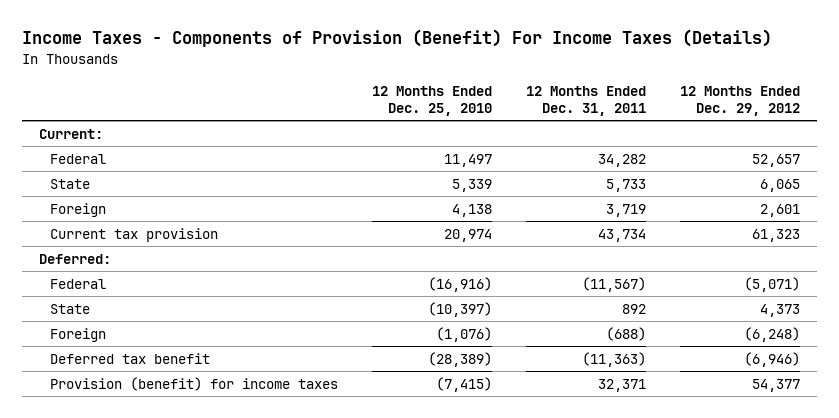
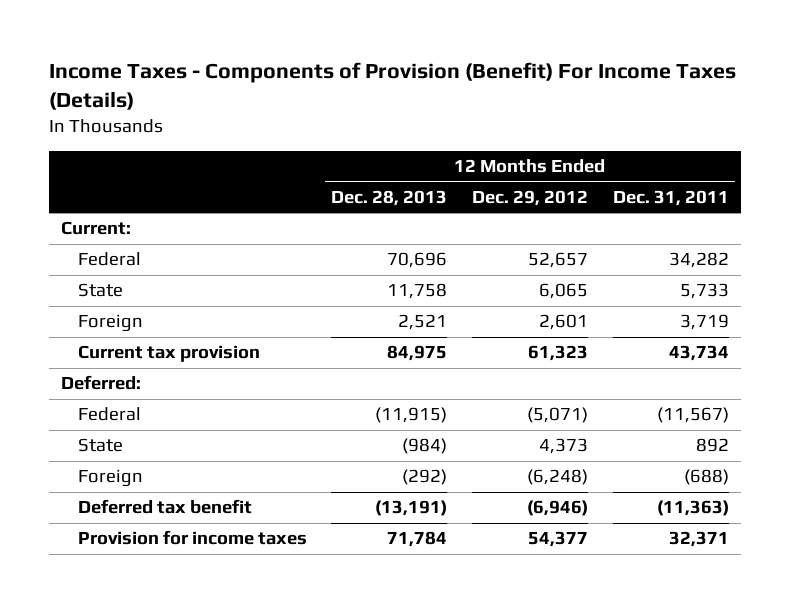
- | 12 Months Ended Dec. 25, 2010 | 12 Months Ended Dec. 31, 2011 | 12 Months Ended Dec. 29, 2012
+ | 12 Months Ended Dec. 28, 2013 | 12 Months Ended Dec. 29, 2012 | 12 Months Ended Dec. 31, 2011
- Provision (benefit) for income taxes | (7,415) | 32,371 | 54,377
+ Provision for income taxes | 71,784 | 54,377 | 32,371

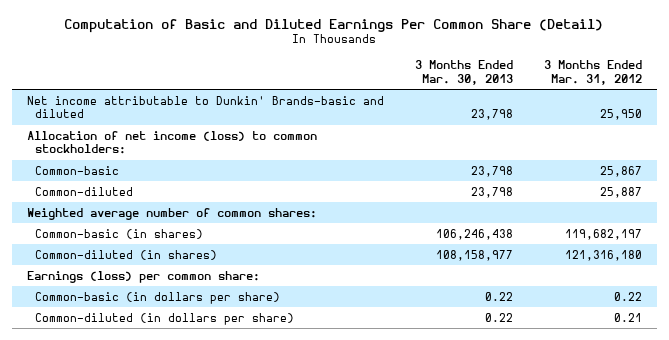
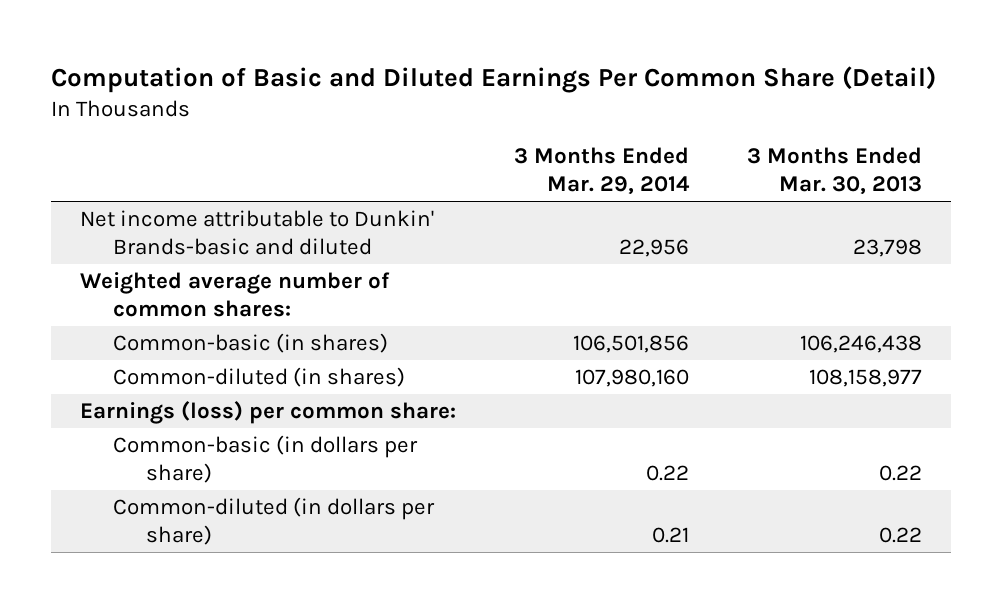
- | 3 Months Ended Mar. 30, 2013 | 3 Months Ended Mar. 31, 2012
+ | 3 Months Ended Mar. 29, 2014 | 3 Months Ended Mar. 30, 2013
- Allocation of net income (loss) to common stockholders:
- Common-basic | 23,798 | 25,867
- Common-diluted | 23,798 | 25,887

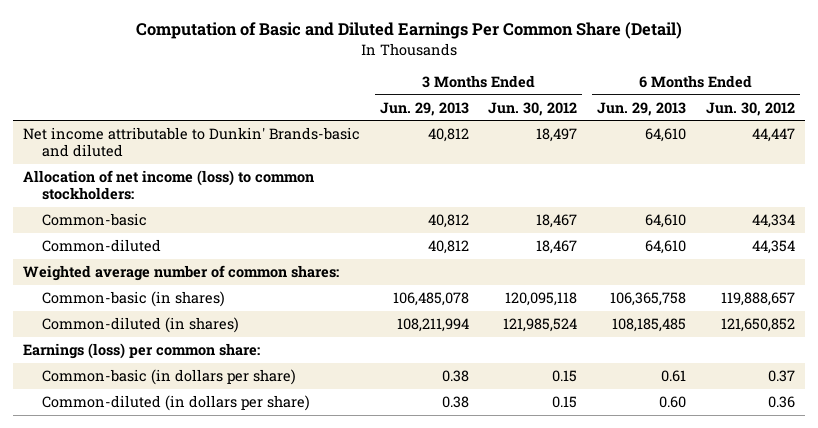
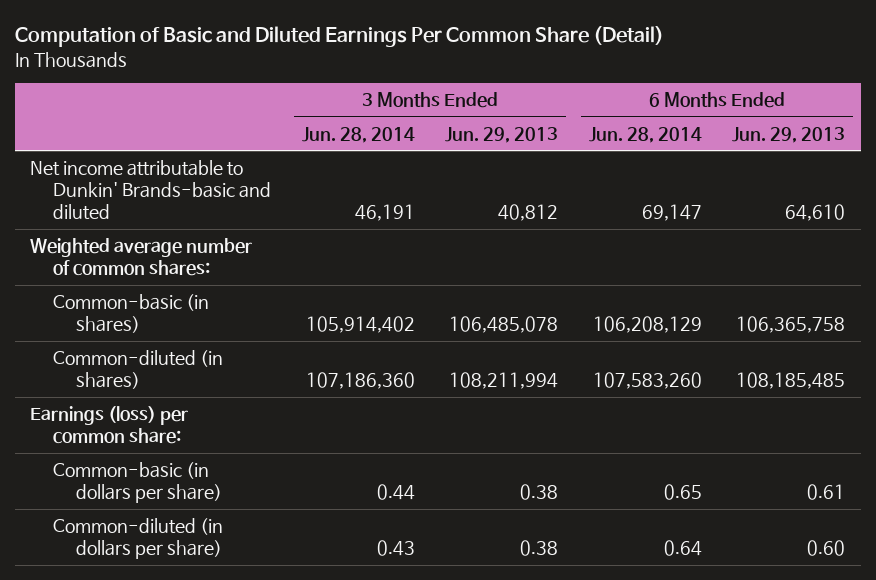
- | 3 Months Ended Jun. 29, 2013 | 3 Months Ended Jun. 30, 2012 | 6 Months Ended Jun. 29, 2013 | 6 Months Ended Jun. 30, 2012
+ | 3 Months Ended Jun. 28, 2014 | 3 Months Ended Jun. 29, 2013 | 6 Months Ended Jun. 28, 2014 | 6 Months Ended Jun. 29, 2013
- Allocation of net income (loss) to common stockholders:
- Common-basic | 40,812 | 18,467 | 64,610 | 44,334
- Common-diluted | 40,812 | 18,467 | 64,610 | 44,354

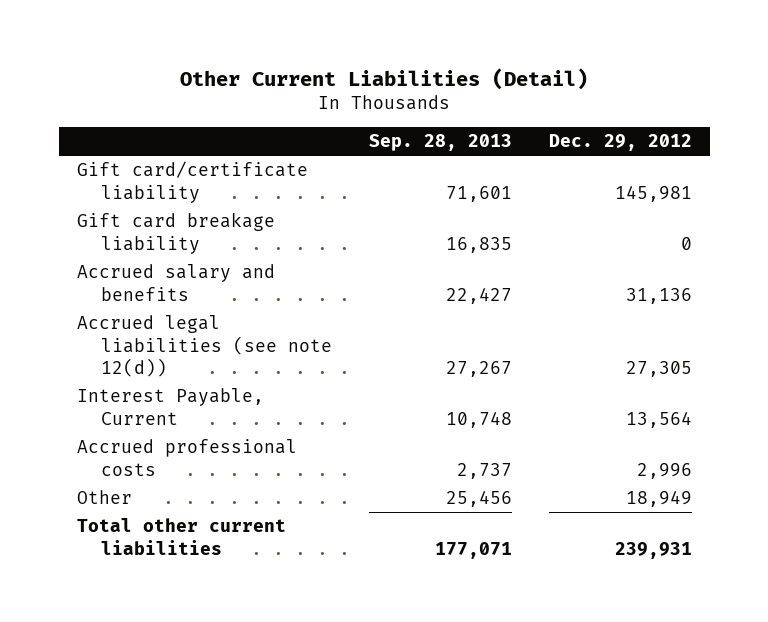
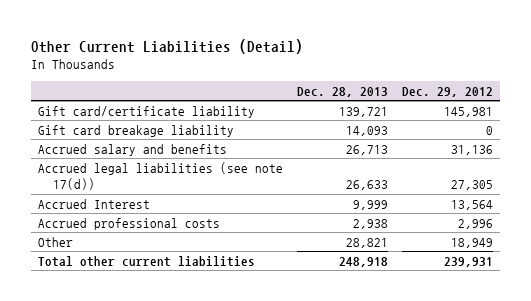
- | Sep. 28, 2013 | Dec. 29, 2012
+ | Dec. 28, 2013 | Dec. 29, 2012
- Accrued legal liabilities (see note 12(d)) | 27,267 | 27,305
- Interest Payable, Current | 10,748 | 13,564
+ Accrued legal liabilities (see note 17(d)) | 26,633 | 27,305
+ Accrued Interest | 9,999 | 13,564

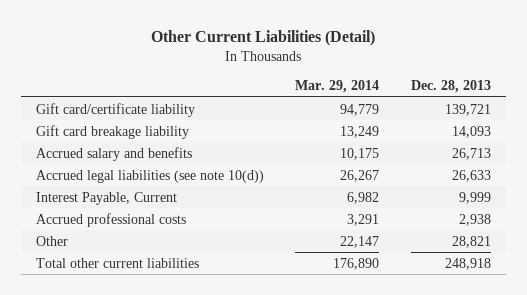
- | Dec. 28, 2013 | Dec. 29, 2012
+ | Mar. 29, 2014 | Dec. 28, 2013
- Accrued legal liabilities (see note 17(d)) | 26,633 | 27,305
- Accrued Interest | 9,999 | 13,564
+ Accrued legal liabilities (see note 10(d)) | 26,267 | 26,633
+ Interest Payable, Current | 6,982 | 9,999

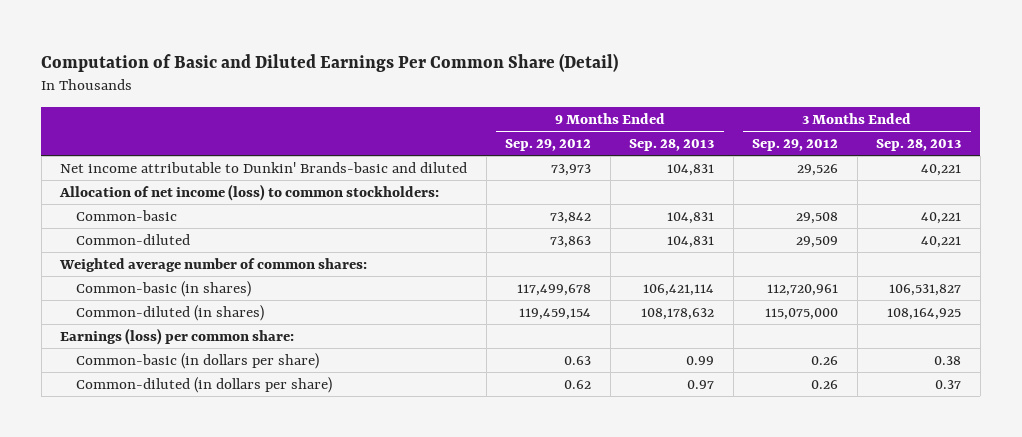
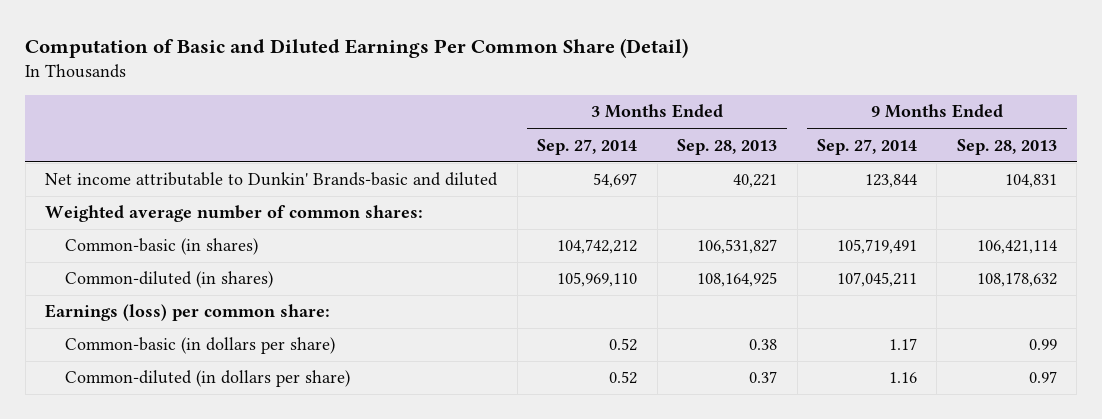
- | 9 Months Ended Sep. 29, 2012 | 9 Months Ended Sep. 28, 2013 | 3 Months Ended Sep. 29, 2012 | 3 Months Ended Sep. 28, 2013
+ | 3 Months Ended Sep. 27, 2014 | 3 Months Ended Sep. 28, 2013 | 9 Months Ended Sep. 27, 2014 | 9 Months Ended Sep. 28, 2013
- Allocation of net income (loss) to common stockholders:
- Common-basic | 73,842 | 104,831 | 29,508 | 40,221
- Common-diluted | 73,863 | 104,831 | 29,509 | 40,221

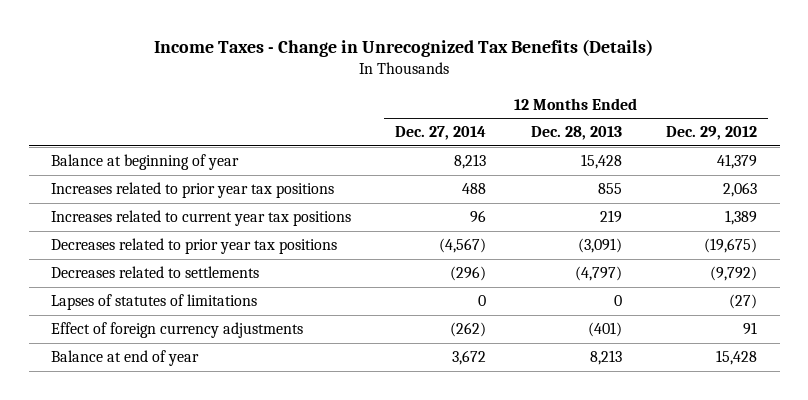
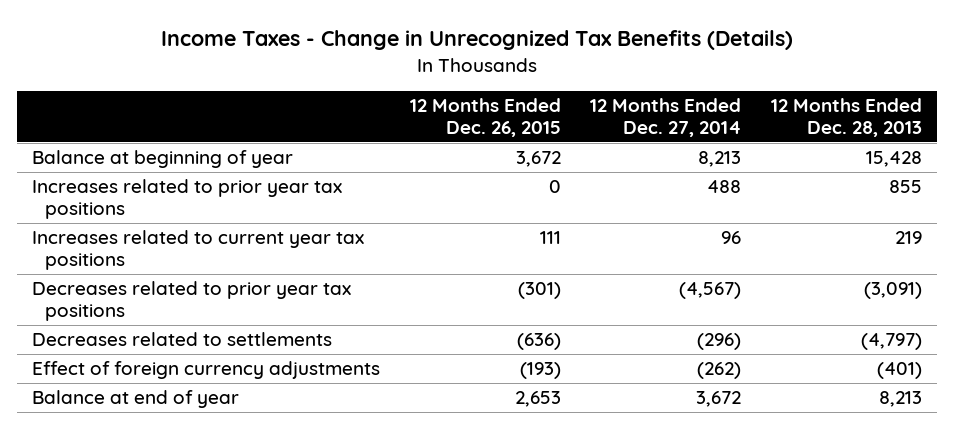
- | 12 Months Ended Dec. 27, 2014 | 12 Months Ended Dec. 28, 2013 | 12 Months Ended Dec. 29, 2012
+ | 12 Months Ended Dec. 26, 2015 | 12 Months Ended Dec. 27, 2014 | 12 Months Ended Dec. 28, 2013
- Lapses of statutes of limitations | 0 | 0 | (27)

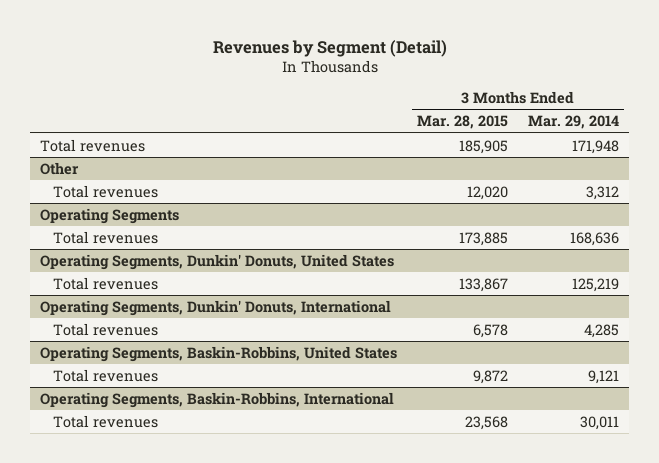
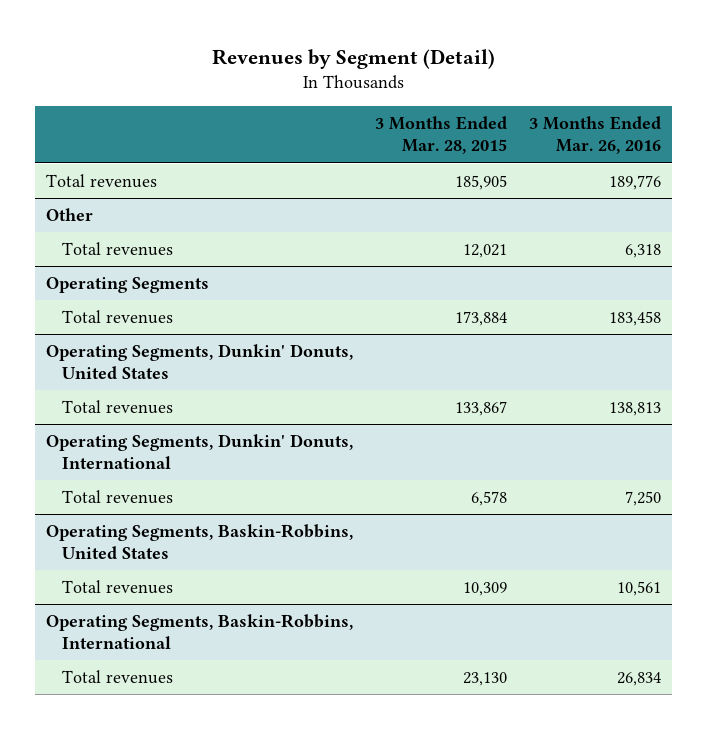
- | 3 Months Ended Mar. 28, 2015 | 3 Months Ended Mar. 29, 2014
+ | 3 Months Ended Mar. 28, 2015 | 3 Months Ended Mar. 26, 2016
@ Other
- Total revenues | 12,020 | 3,312
+ Total revenues | 12,021 | 6,318
@ Operating Segments
- Total revenues | 173,885 | 168,636
+ Total revenues | 173,884 | 183,458
@ Operating Segments, Baskin-Robbins, United States
- Total revenues | 9,872 | 9,121
+ Total revenues | 10,309 | 10,561
@ Operating Segments, Baskin-Robbins, International
- Total revenues | 23,568 | 30,011
+ Total revenues | 23,130 | 26,834

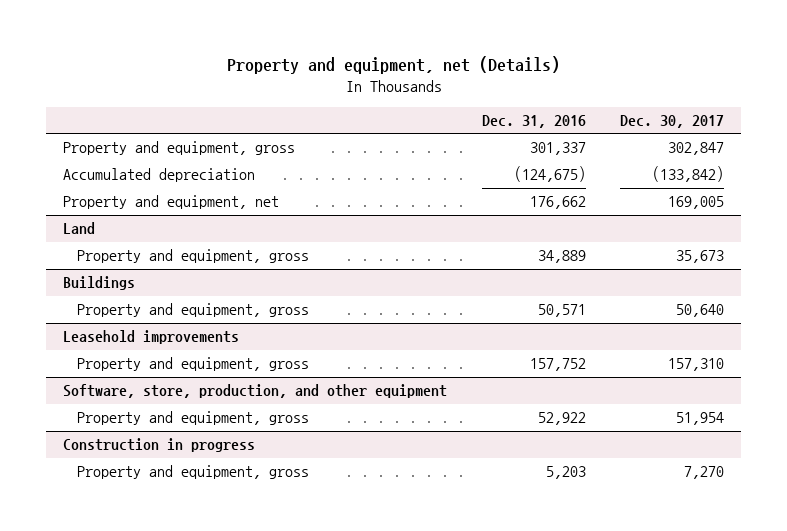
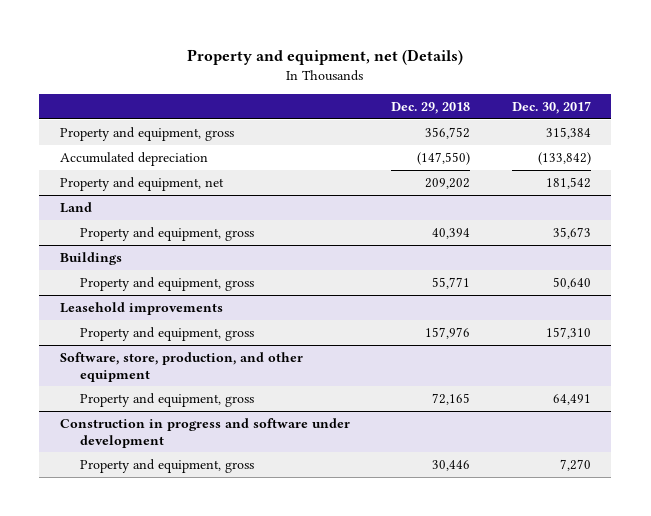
- | Dec. 31, 2016 | Dec. 30, 2017
+ | Dec. 29, 2018 | Dec. 30, 2017
- Property and equipment, gross | 301,337 | 302,847
+ Property and equipment, gross | 356,752 | 315,384
- Property and equipment, net | 176,662 | 169,005
+ Property and equipment, net | 209,202 | 181,542
@ Software, store, production, and other equipment
- Property and equipment, gross | 52,922 | 51,954
- Construction in progress
@ Software, store, production, and other equipment
+ Property and equipment, gross | 72,165 | 64,491
+ Construction in progress and software under development

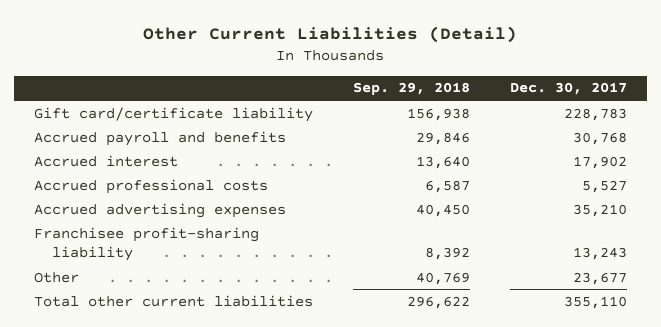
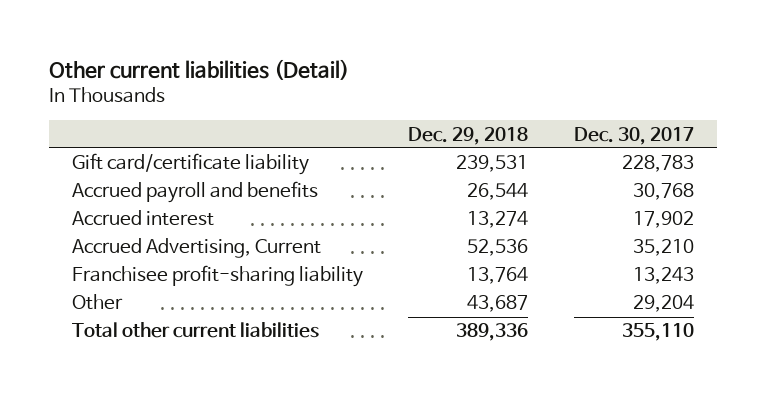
- Other Current Liabilities (Detail)
+ Other current liabilities (Detail)
- | Sep. 29, 2018 | Dec. 30, 2017
+ | Dec. 29, 2018 | Dec. 30, 2017
- Accrued professional costs | 6,587 | 5,527
- Accrued advertising expenses | 40,450 | 35,210
+ Accrued Advertising, Current | 52,536 | 35,210
- Other | 40,769 | 23,677
+ Other | 43,687 | 29,204

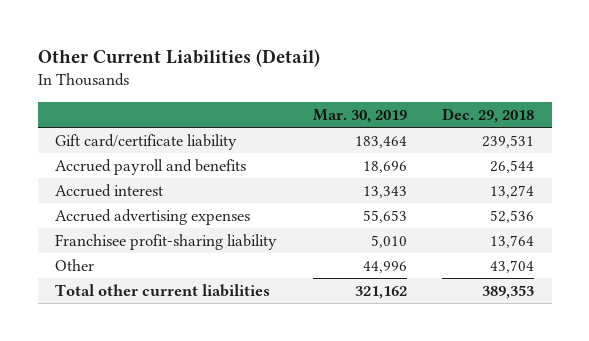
- Other current liabilities (Detail)
+ Other Current Liabilities (Detail)
- | Dec. 29, 2018 | Dec. 30, 2017
+ | Mar. 30, 2019 | Dec. 29, 2018
- Accrued Advertising, Current | 52,536 | 35,210
+ Accrued advertising expenses | 55,653 | 52,536
- Other | 43,687 | 29,204
- Total other current liabilities | 389,336 | 355,110
+ Other | 44,996 | 43,704
+ Total other current liabilities | 321,162 | 389,353

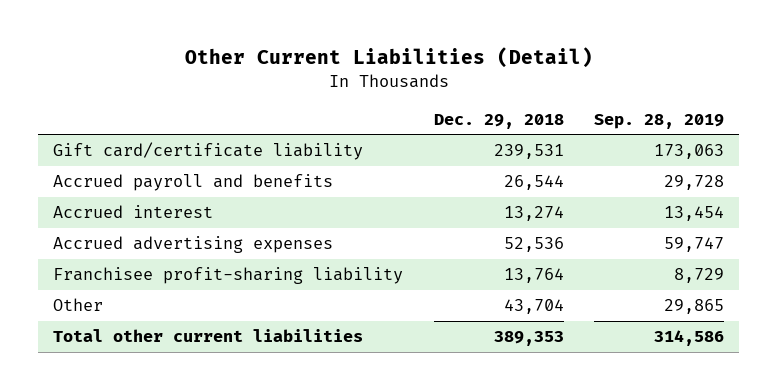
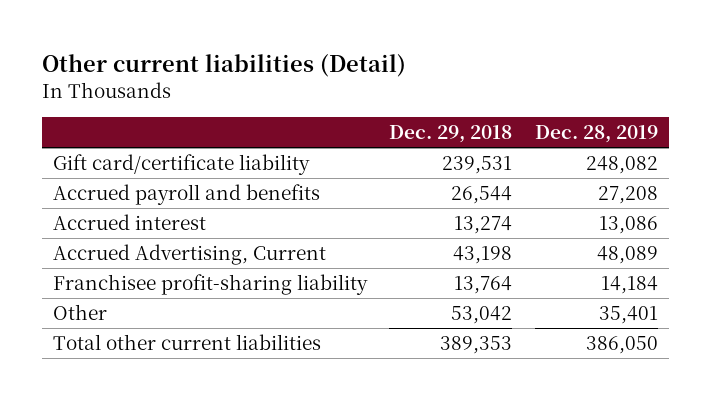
- Other Current Liabilities (Detail)
+ Other current liabilities (Detail)
- | Dec. 29, 2018 | Sep. 28, 2019
+ | Dec. 29, 2018 | Dec. 28, 2019
- Accrued advertising expenses | 52,536 | 59,747
+ Accrued Advertising, Current | 43,198 | 48,089
- Other | 43,704 | 29,865
+ Other | 53,042 | 35,401

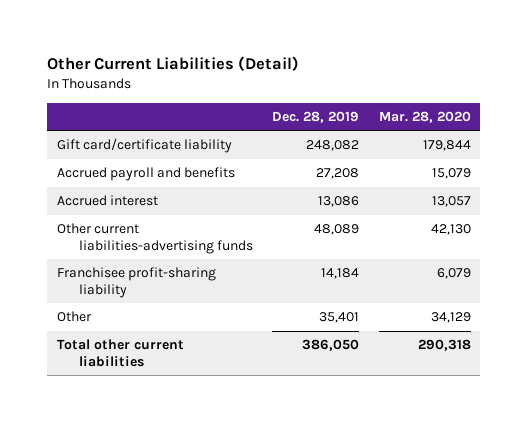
- Other current liabilities (Detail)
+ Other Current Liabilities (Detail)
- | Dec. 29, 2018 | Dec. 28, 2019
+ | Dec. 28, 2019 | Mar. 28, 2020
- Accrued Advertising, Current | 43,198 | 48,089
+ Other current liabilities-advertising funds | 48,089 | 42,130

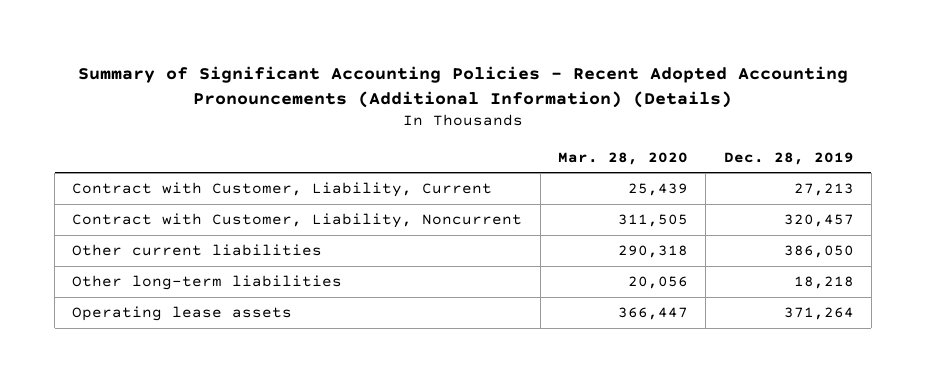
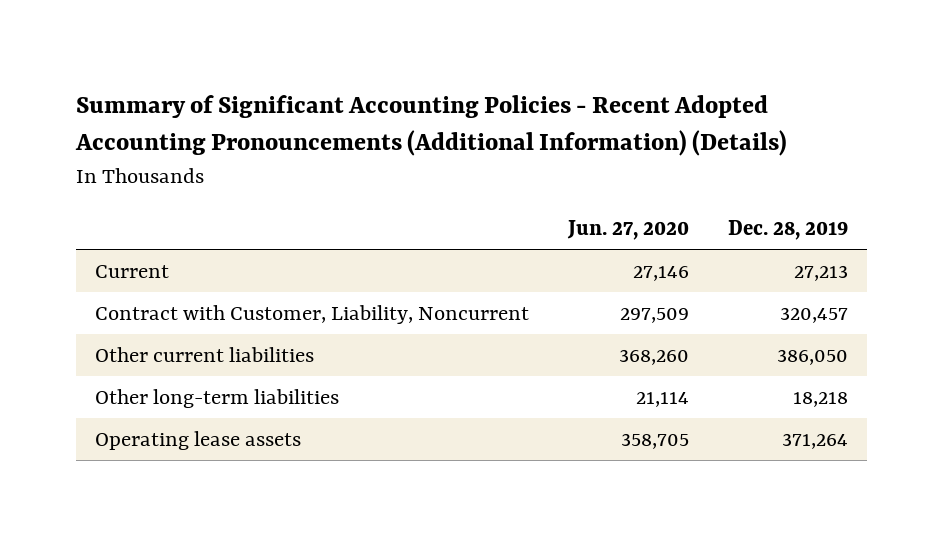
- | Mar. 28, 2020 | Dec. 28, 2019
+ | Jun. 27, 2020 | Dec. 28, 2019
- Contract with Customer, Liability, Current | 25,439 | 27,213
+ Current | 27,146 | 27,213

